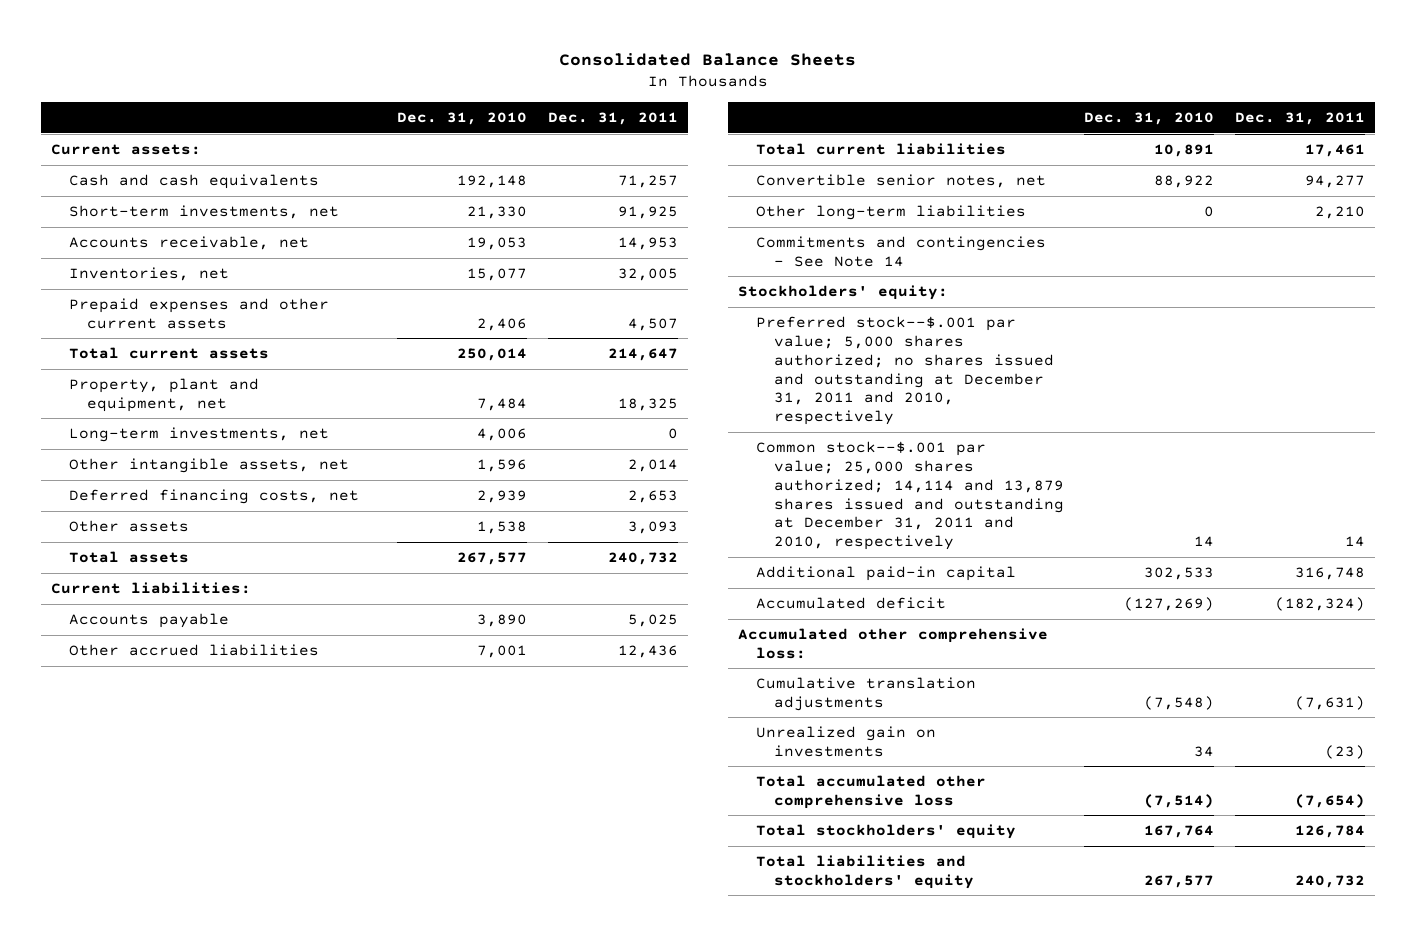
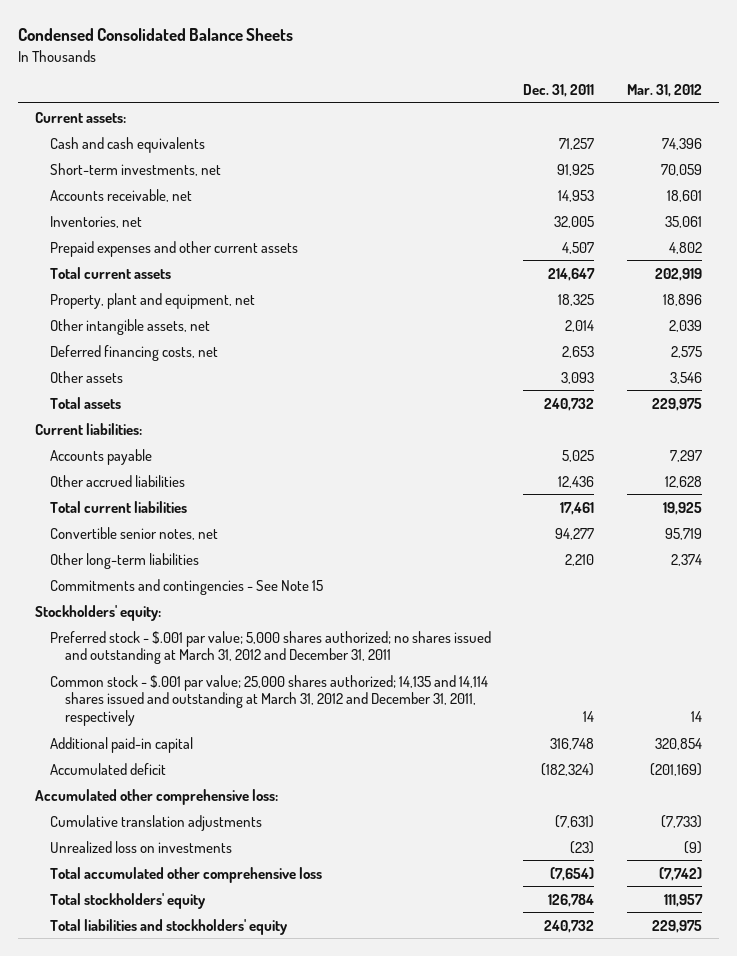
- Consolidated Balance Sheets
+ Condensed Consolidated Balance Sheets
- | Dec. 31, 2010 | Dec. 31, 2011
+ | Dec. 31, 2011 | Mar. 31, 2012
- Long-term investments, net | 4,006 | 0
- Commitments and contingencies - See Note 14
+ Commitments and contingencies - See Note 15
- Preferred stock--$.001 par value; 5,000 shares authorized; no shares issued and outstanding at December 31, 2011 and 2010, respectively
- Common stock--$.001 par value; 25,000 shares authorized; 14,114 and 13,879 shares issued and outstanding at December 31, 2011 and 2010, respectively | 14 | 14
+ Preferred stock - $.001 par value; 5,000 shares authorized; no shares issued and outstanding at March 31, 2012 and December 31, 2011
+ Common stock - $.001 par value; 25,000 shares authorized; 14,135 and 14,114 shares issued and outstanding at March 31, 2012 and December 31, 2011, respectively | 14 | 14
- Unrealized gain on investments | 34 | (23)
+ Unrealized loss on investments | (23) | (9)

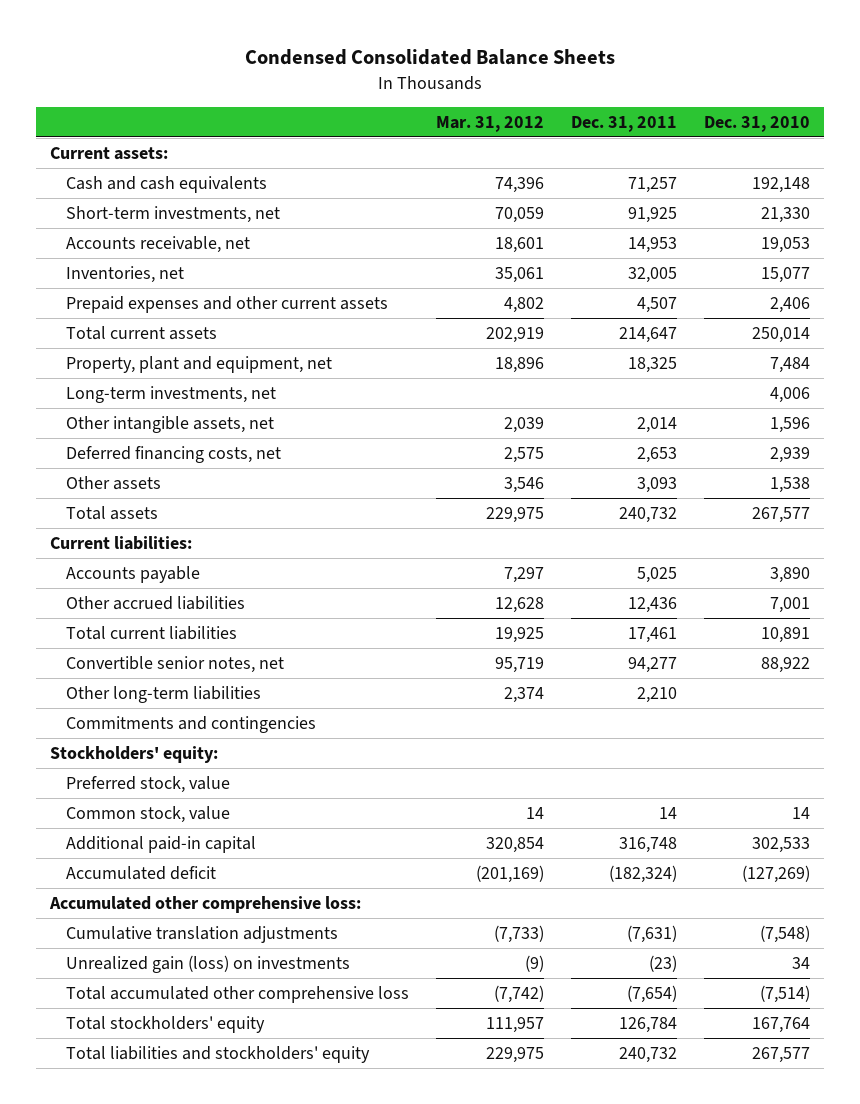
- | Dec. 31, 2011 | Mar. 31, 2012
+ | Mar. 31, 2012 | Dec. 31, 2011 | Dec. 31, 2010
+ Long-term investments, net | | | 4,006
- Commitments and contingencies - See Note 15
+ Commitments and contingencies
- Preferred stock - $.001 par value; 5,000 shares authorized; no shares issued and outstanding at March 31, 2012 and December 31, 2011
- Common stock - $.001 par value; 25,000 shares authorized; 14,135 and 14,114 shares issued and outstanding at March 31, 2012 and December 31, 2011, respectively | 14 | 14
+ Preferred stock, value
+ Common stock, value | 14 | 14 | 14
- Unrealized loss on investments | (23) | (9)
+ Unrealized gain (loss) on investments | (9) | (23) | 34

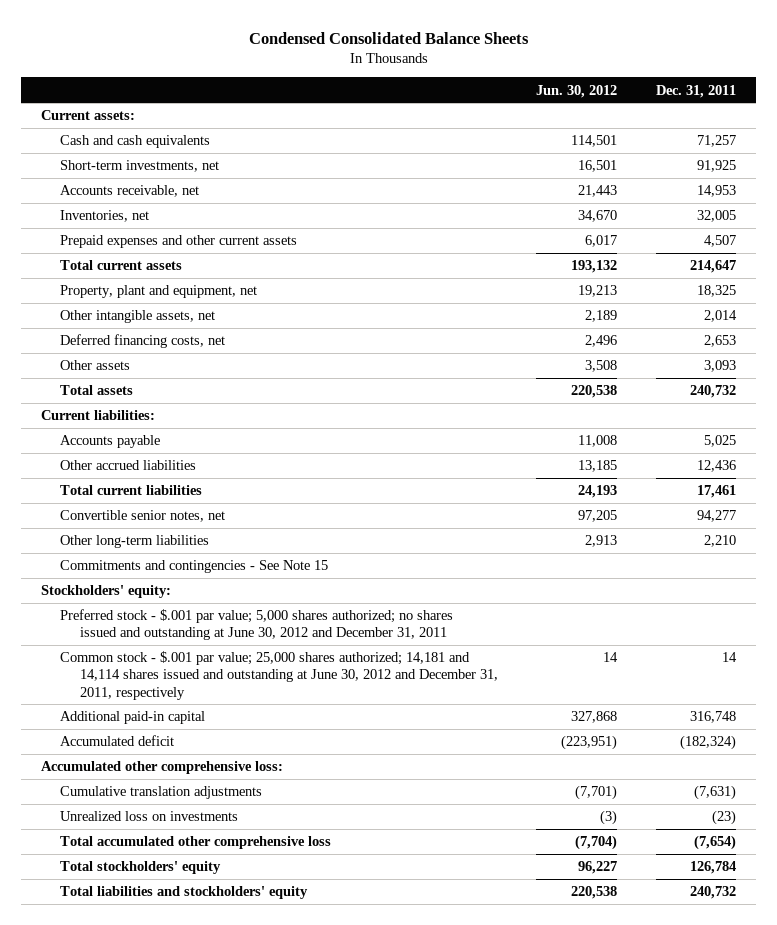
- | Mar. 31, 2012 | Dec. 31, 2011 | Dec. 31, 2010
+ | Jun. 30, 2012 | Dec. 31, 2011
- Long-term investments, net | | | 4,006
- Commitments and contingencies
+ Commitments and contingencies - See Note 15
- Preferred stock, value
- Common stock, value | 14 | 14 | 14
+ Preferred stock - $.001 par value; 5,000 shares authorized; no shares issued and outstanding at June 30, 2012 and December 31, 2011
+ Common stock - $.001 par value; 25,000 shares authorized; 14,181 and 14,114 shares issued and outstanding at June 30, 2012 and December 31, 2011, respectively | 14 | 14
- Unrealized gain (loss) on investments | (9) | (23) | 34
+ Unrealized loss on investments | (3) | (23)

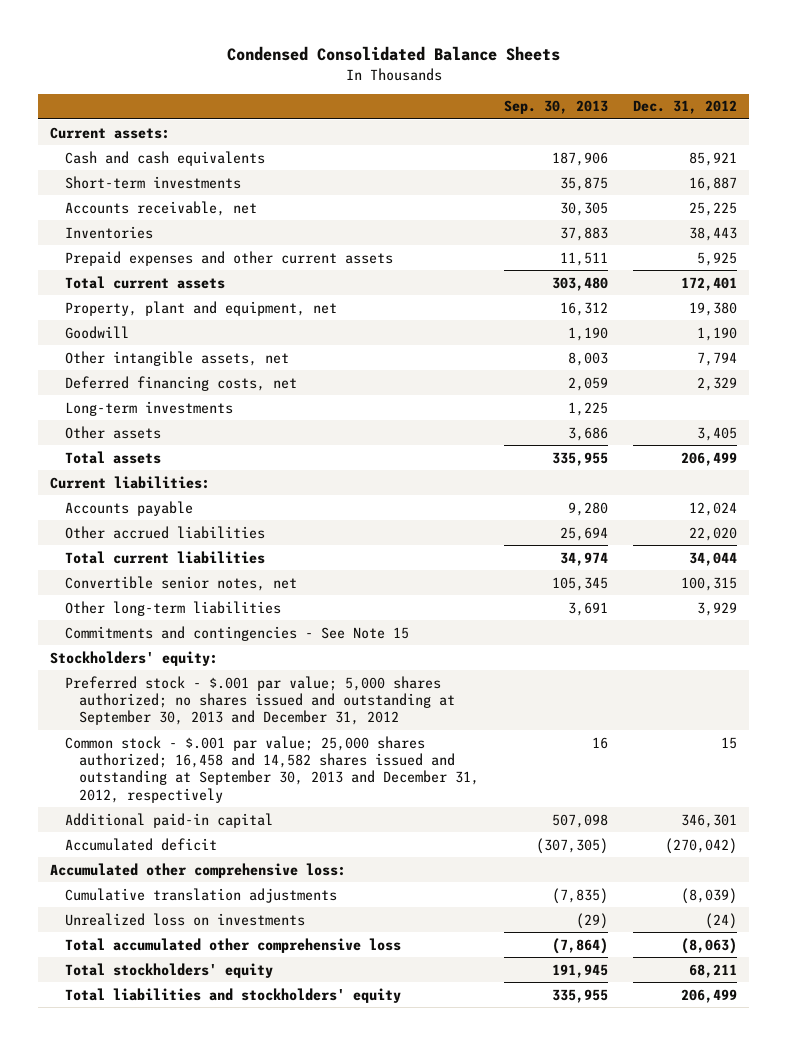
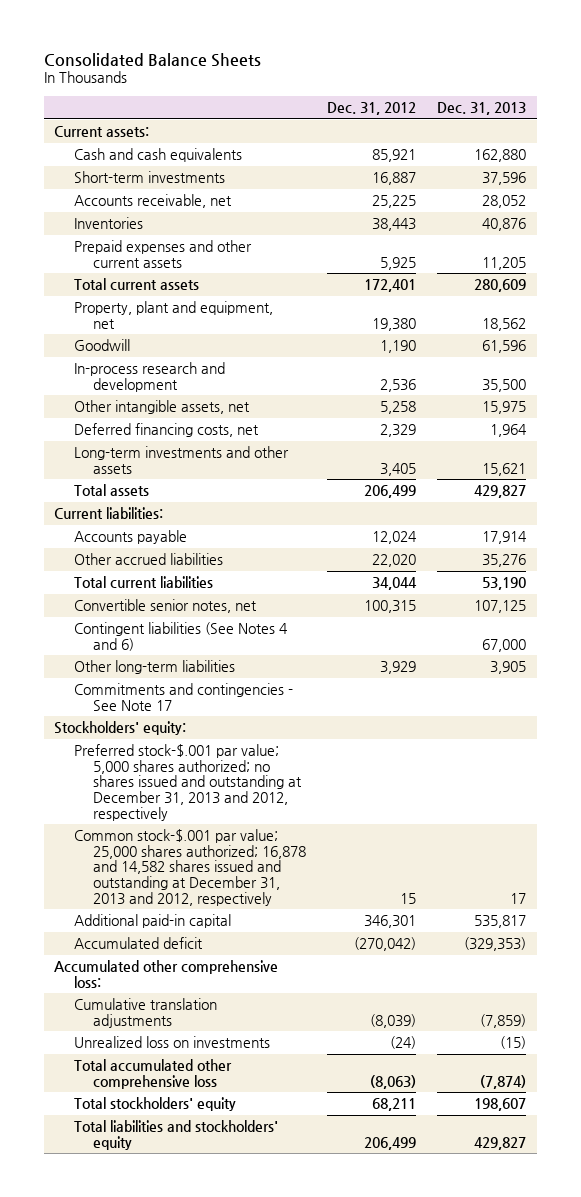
- Condensed Consolidated Balance Sheets
+ Consolidated Balance Sheets
- | Sep. 30, 2013 | Dec. 31, 2012
+ | Dec. 31, 2012 | Dec. 31, 2013
- Other intangible assets, net | 8,003 | 7,794
+ In-process research and development | 2,536 | 35,500
+ Other intangible assets, net | 5,258 | 15,975
- Long-term investments | 1,225 |
- Other assets | 3,686 | 3,405
+ Long-term investments and other assets | 3,405 | 15,621
+ Contingent liabilities (See Notes 4 and 6) | | 67,000
- Commitments and contingencies - See Note 15
+ Commitments and contingencies - See Note 17
- Preferred stock - $.001 par value; 5,000 shares authorized; no shares issued and outstanding at September 30, 2013 and December 31, 2012
- Common stock - $.001 par value; 25,000 shares authorized; 16,458 and 14,582 shares issued and outstanding at September 30, 2013 and December 31, 2012, respectively | 16 | 15
+ Preferred stock-$.001 par value; 5,000 shares authorized; no shares issued and outstanding at December 31, 2013 and 2012, respectively
+ Common stock-$.001 par value; 25,000 shares authorized; 16,878 and 14,582 shares issued and outstanding at December 31, 2013 and 2012, respectively | 15 | 17

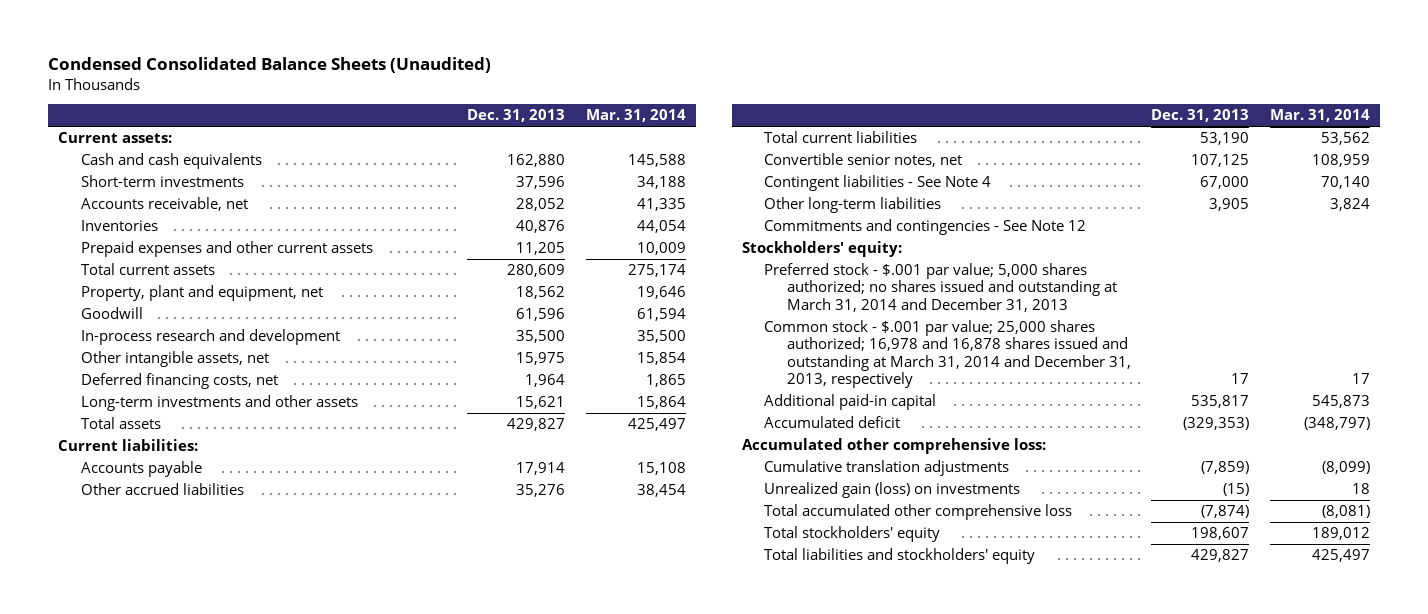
- Consolidated Balance Sheets
+ Condensed Consolidated Balance Sheets (Unaudited)
- | Dec. 31, 2012 | Dec. 31, 2013
+ | Dec. 31, 2013 | Mar. 31, 2014
- Contingent liabilities (See Notes 4 and 6) | | 67,000
+ Contingent liabilities - See Note 4 | 67,000 | 70,140
- Commitments and contingencies - See Note 17
+ Commitments and contingencies - See Note 12
- Preferred stock-$.001 par value; 5,000 shares authorized; no shares issued and outstanding at December 31, 2013 and 2012, respectively
- Common stock-$.001 par value; 25,000 shares authorized; 16,878 and 14,582 shares issued and outstanding at December 31, 2013 and 2012, respectively | 15 | 17
+ Preferred stock - $.001 par value; 5,000 shares authorized; no shares issued and outstanding at March 31, 2014 and December 31, 2013
+ Common stock - $.001 par value; 25,000 shares authorized; 16,978 and 16,878 shares issued and outstanding at March 31, 2014 and December 31, 2013, respectively | 17 | 17
- Unrealized loss on investments | (24) | (15)
+ Unrealized gain (loss) on investments | (15) | 18

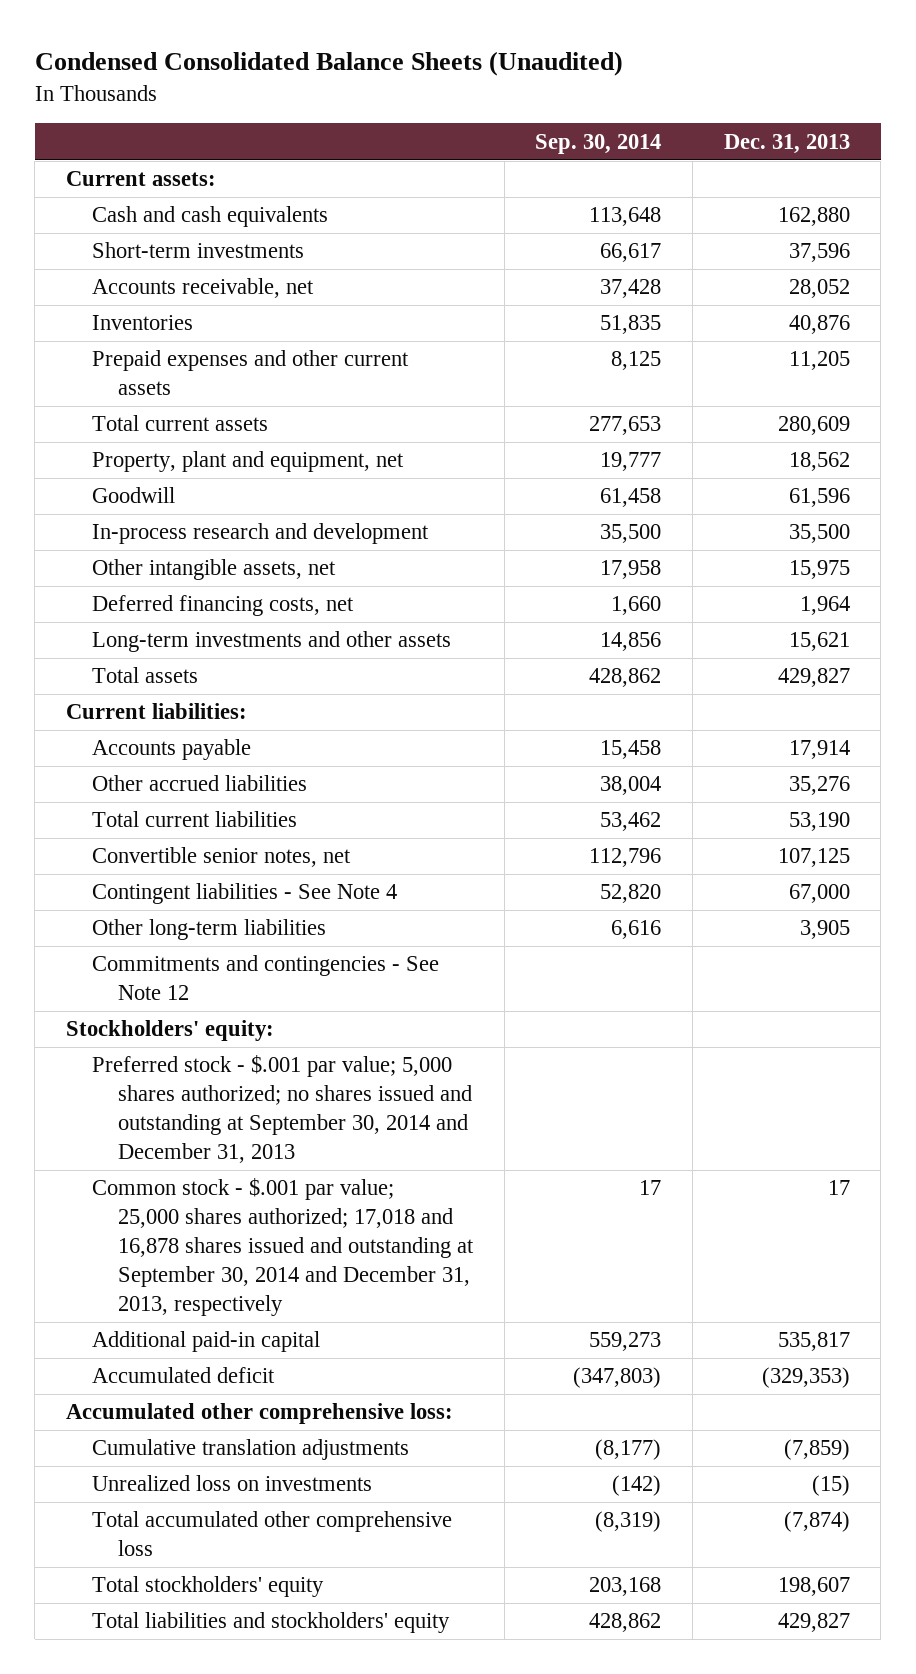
- | Dec. 31, 2013 | Mar. 31, 2014
+ | Sep. 30, 2014 | Dec. 31, 2013
- Preferred stock - $.001 par value; 5,000 shares authorized; no shares issued and outstanding at March 31, 2014 and December 31, 2013
- Common stock - $.001 par value; 25,000 shares authorized; 16,978 and 16,878 shares issued and outstanding at March 31, 2014 and December 31, 2013, respectively | 17 | 17
+ Preferred stock - $.001 par value; 5,000 shares authorized; no shares issued and outstanding at September 30, 2014 and December 31, 2013
+ Common stock - $.001 par value; 25,000 shares authorized; 17,018 and 16,878 shares issued and outstanding at September 30, 2014 and December 31, 2013, respectively | 17 | 17
- Unrealized gain (loss) on investments | (15) | 18
+ Unrealized loss on investments | (142) | (15)

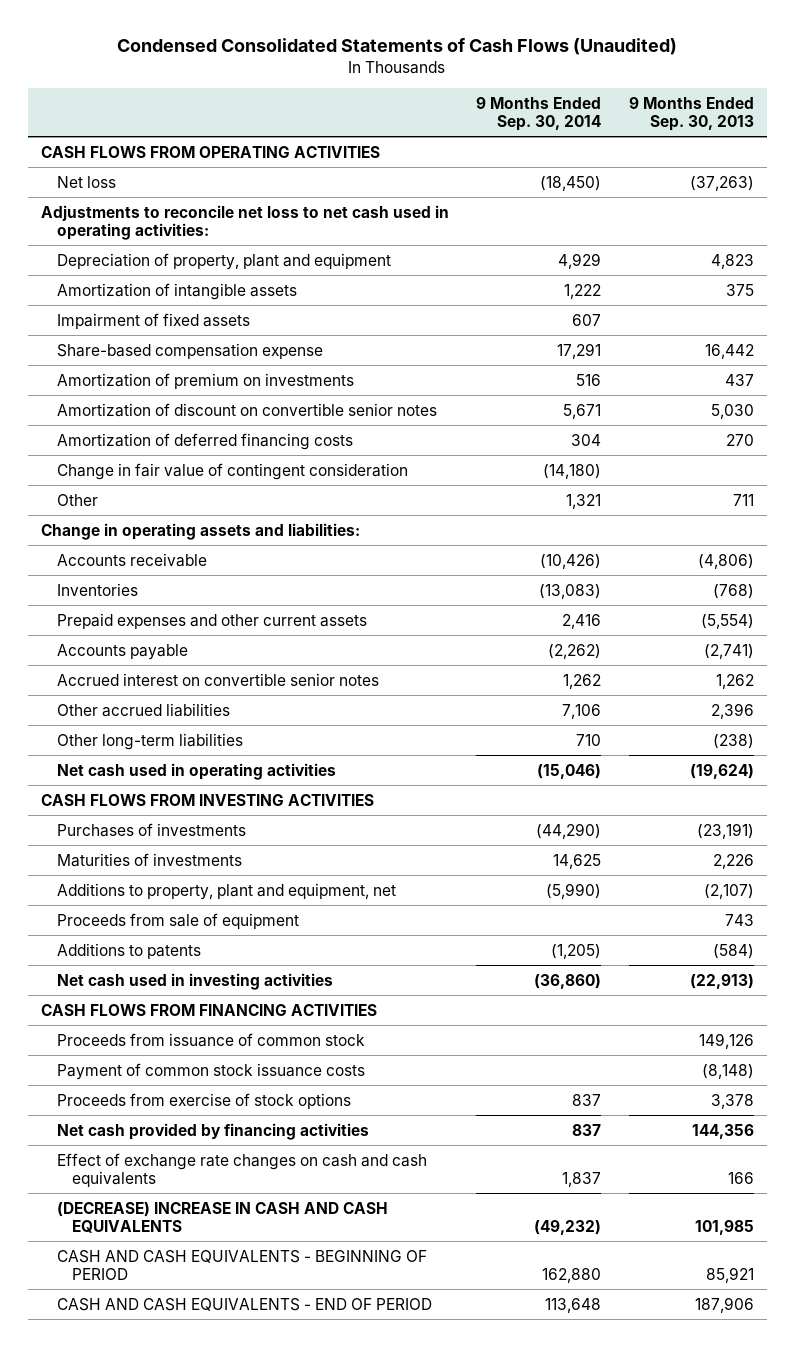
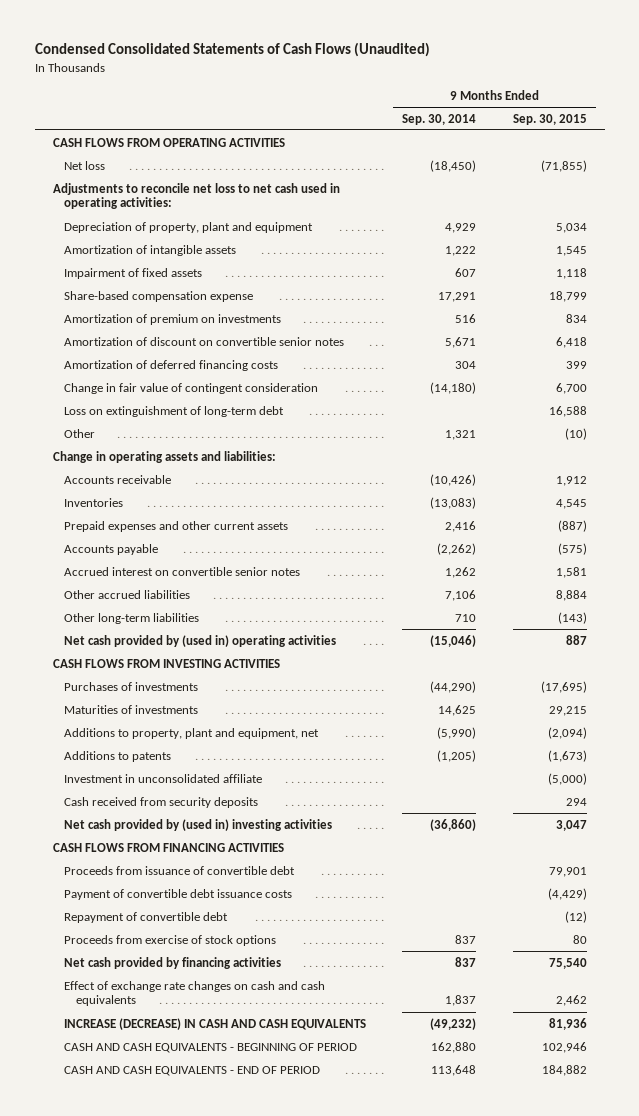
- | 9 Months Ended Sep. 30, 2014 | 9 Months Ended Sep. 30, 2013
+ | 9 Months Ended Sep. 30, 2014 | 9 Months Ended Sep. 30, 2015
+ Loss on extinguishment of long-term debt | | 16,588
- Net cash used in operating activities | (15,046) | (19,624)
+ Net cash provided by (used in) operating activities | (15,046) | 887
- Proceeds from sale of equipment | | 743
- Net cash used in investing activities | (36,860) | (22,913)
+ Investment in unconsolidated affiliate | | (5,000)
+ Cash received from security deposits | | 294
+ Net cash provided by (used in) investing activities | (36,860) | 3,047
- Proceeds from issuance of common stock | | 149,126
- Payment of common stock issuance costs | | (8,148)
+ Proceeds from issuance of convertible debt | | 79,901
+ Payment of convertible debt issuance costs | | (4,429)
+ Repayment of convertible debt | | (12)
- (DECREASE) INCREASE IN CASH AND CASH EQUIVALENTS | (49,232) | 101,985
+ INCREASE (DECREASE) IN CASH AND CASH EQUIVALENTS | (49,232) | 81,936

